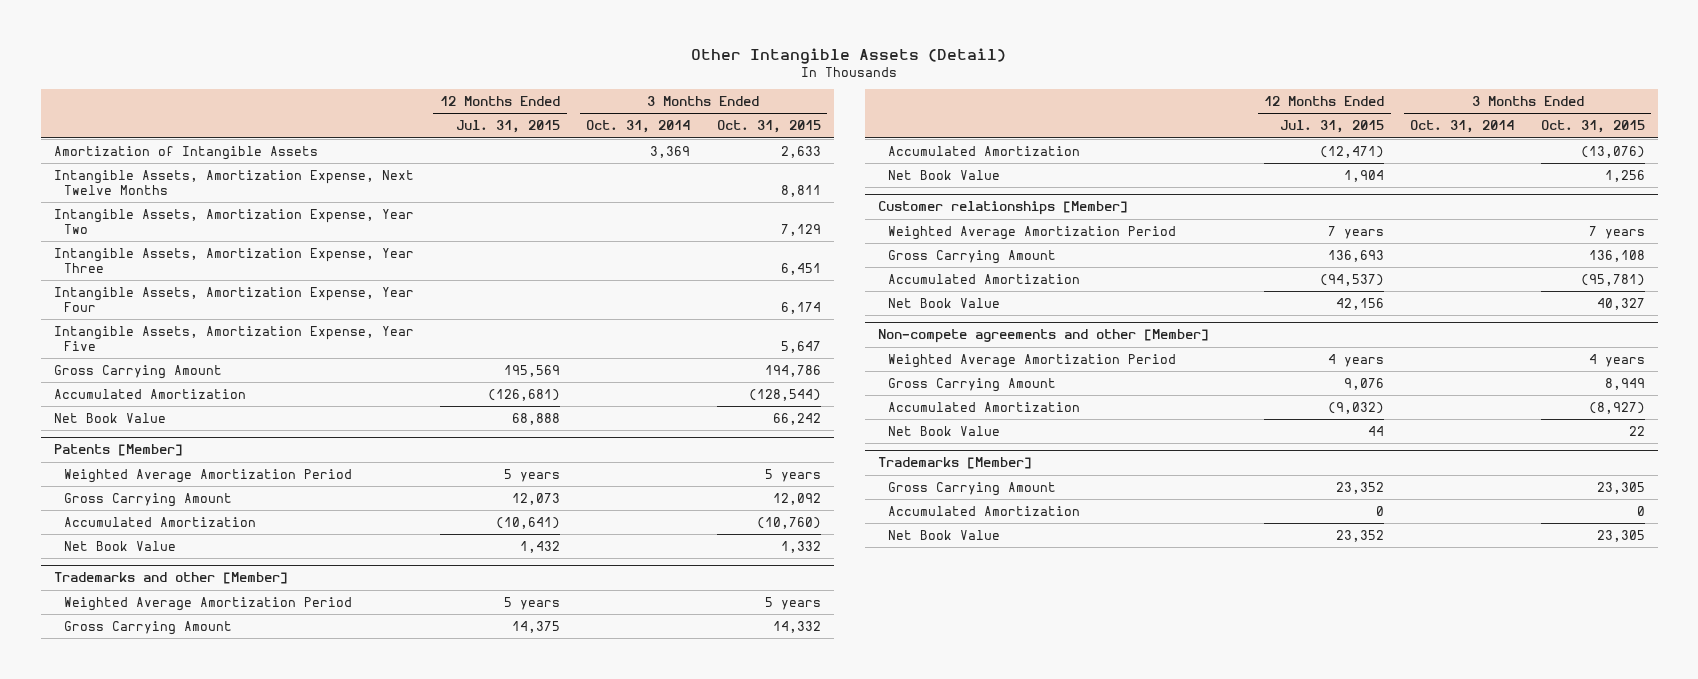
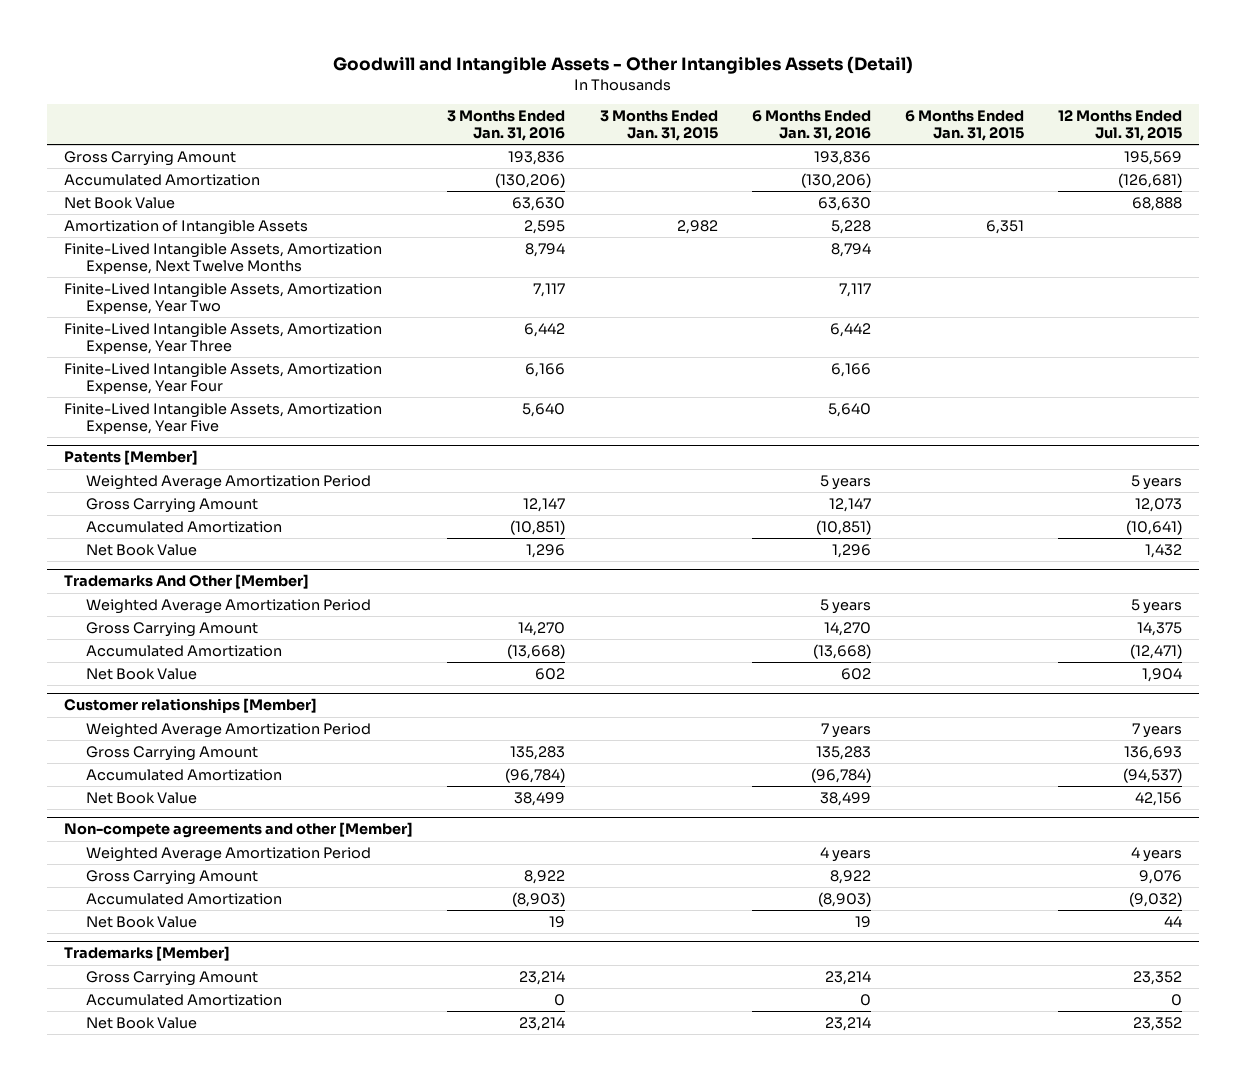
- Other Intangible Assets (Detail)
+ Goodwill and Intangible Assets - Other Intangibles Assets (Detail)
- | 12 Months Ended Jul. 31, 2015 | 3 Months Ended Oct. 31, 2014 | 3 Months Ended Oct. 31, 2015
+ | 3 Months Ended Jan. 31, 2016 | 3 Months Ended Jan. 31, 2015 | 6 Months Ended Jan. 31, 2016 | 6 Months Ended Jan. 31, 2015 | 12 Months Ended Jul. 31, 2015
- Intangible Assets, Amortization Expense, Next Twelve Months | | | 8,811
- Intangible Assets, Amortization Expense, Year Two | | | 7,129
- Intangible Assets, Amortization Expense, Year Three | | | 6,451
- Intangible Assets, Amortization Expense, Year Four | | | 6,174
- Intangible Assets, Amortization Expense, Year Five | | | 5,647
moved down: Amortization of Intangible Assets | 2,595 | 2,982 | 5,228 | 6,351 |
+ Finite-Lived Intangible Assets, Amortization Expense, Next Twelve Months | 8,794 | | 8,794 | |
+ Finite-Lived Intangible Assets, Amortization Expense, Year Two | 7,117 | | 7,117 | |
+ Finite-Lived Intangible Assets, Amortization Expense, Year Three | 6,442 | | 6,442 | |
+ Finite-Lived Intangible Assets, Amortization Expense, Year Four | 6,166 | | 6,166 | |
+ Finite-Lived Intangible Assets, Amortization Expense, Year Five | 5,640 | | 5,640 | |
- Trademarks and other [Member]
+ Trademarks And Other [Member]

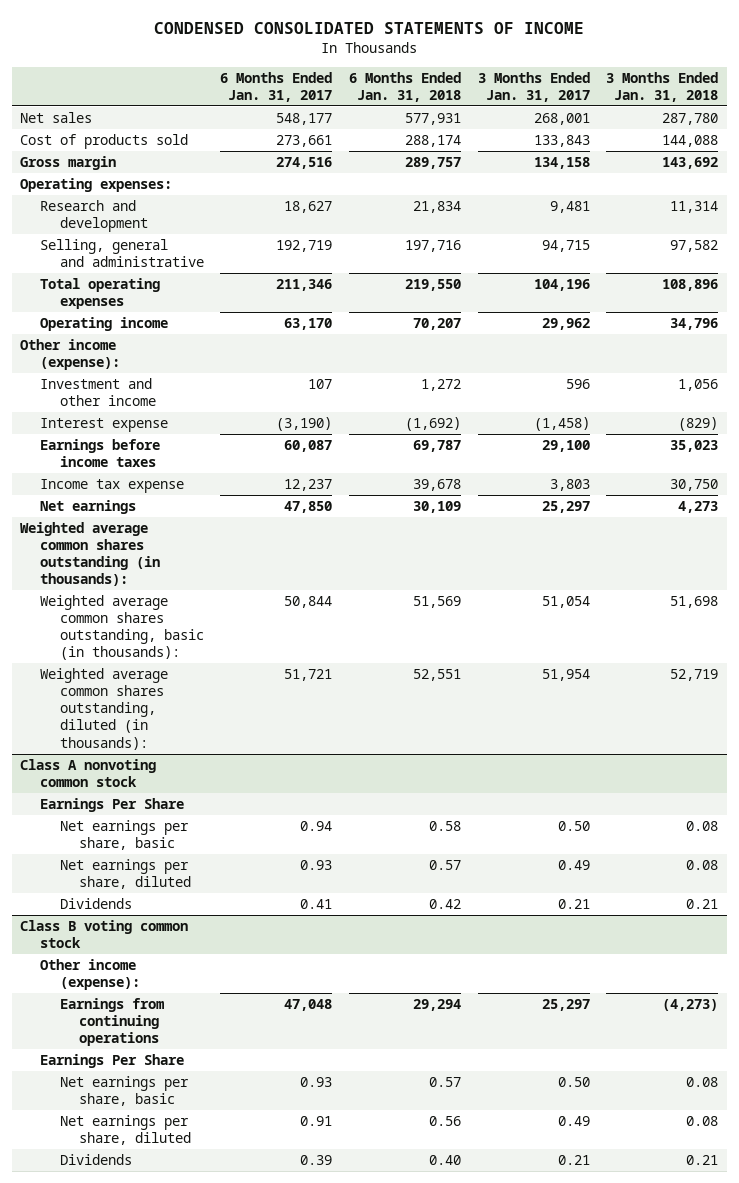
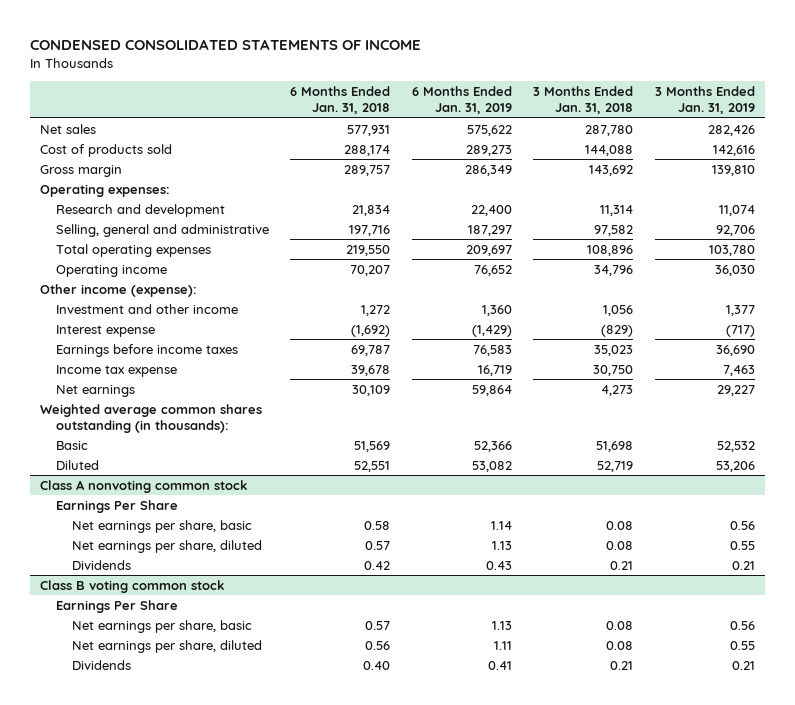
- | 6 Months Ended Jan. 31, 2017 | 6 Months Ended Jan. 31, 2018 | 3 Months Ended Jan. 31, 2017 | 3 Months Ended Jan. 31, 2018
+ | 6 Months Ended Jan. 31, 2018 | 6 Months Ended Jan. 31, 2019 | 3 Months Ended Jan. 31, 2018 | 3 Months Ended Jan. 31, 2019
- Weighted average common shares outstanding, basic (in thousands): | 50,844 | 51,569 | 51,054 | 51,698
- Weighted average common shares outstanding, diluted (in thousands): | 51,721 | 52,551 | 51,954 | 52,719
+ Basic | 51,569 | 52,366 | 51,698 | 52,532
+ Diluted | 52,551 | 53,082 | 52,719 | 53,206
@ Class B voting common stock
- Other income (expense):
- Earnings from continuing operations | 47,048 | 29,294 | 25,297 | (4,273)

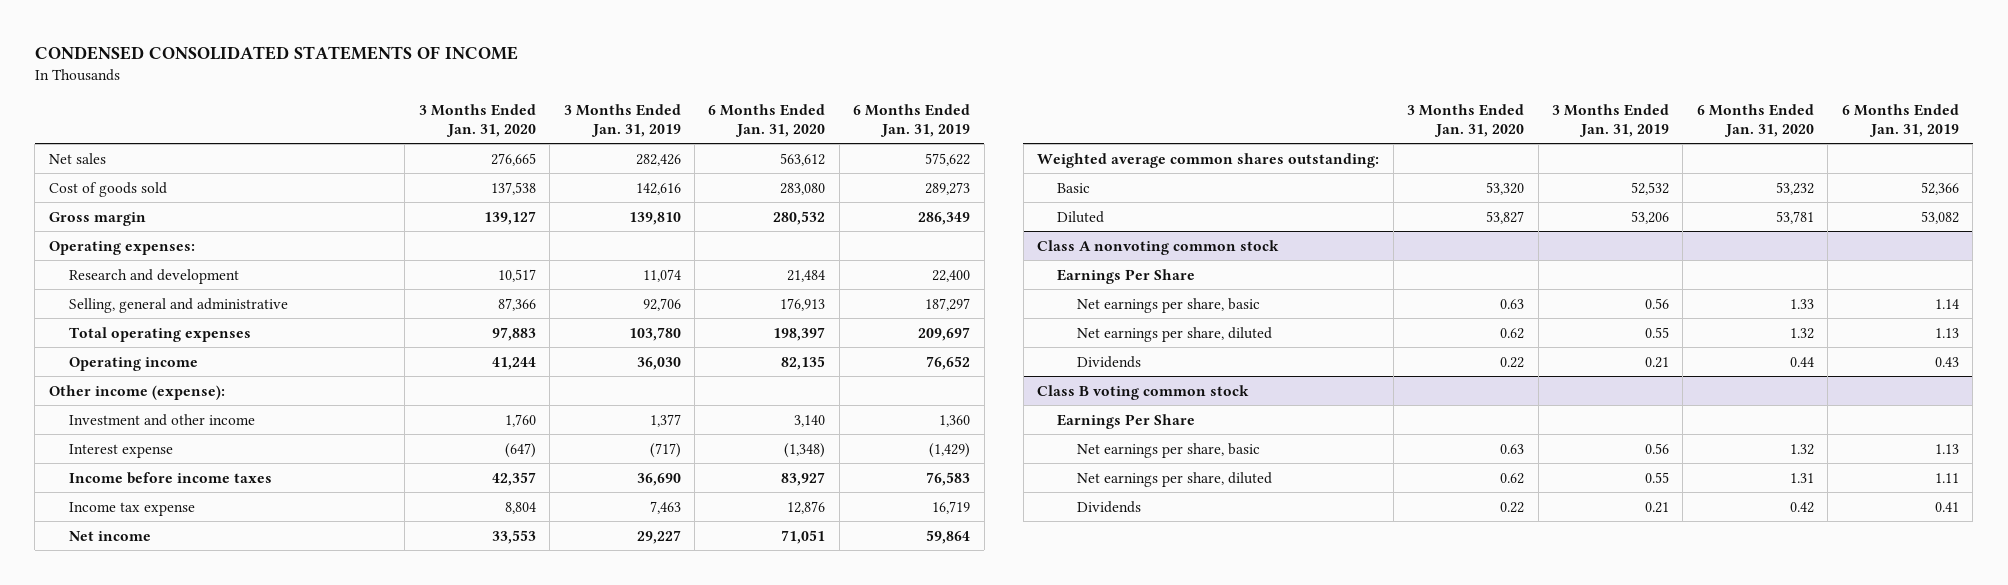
- | 6 Months Ended Jan. 31, 2018 | 6 Months Ended Jan. 31, 2019 | 3 Months Ended Jan. 31, 2018 | 3 Months Ended Jan. 31, 2019
+ | 3 Months Ended Jan. 31, 2020 | 3 Months Ended Jan. 31, 2019 | 6 Months Ended Jan. 31, 2020 | 6 Months Ended Jan. 31, 2019
- Cost of products sold | 288,174 | 289,273 | 144,088 | 142,616
+ Cost of goods sold | 137,538 | 142,616 | 283,080 | 289,273
- Earnings before income taxes | 69,787 | 76,583 | 35,023 | 36,690
+ Income before income taxes | 42,357 | 36,690 | 83,927 | 76,583
- Net earnings | 30,109 | 59,864 | 4,273 | 29,227
- Weighted average common shares outstanding (in thousands):
+ Net income | 33,553 | 29,227 | 71,051 | 59,864
+ Weighted average common shares outstanding:

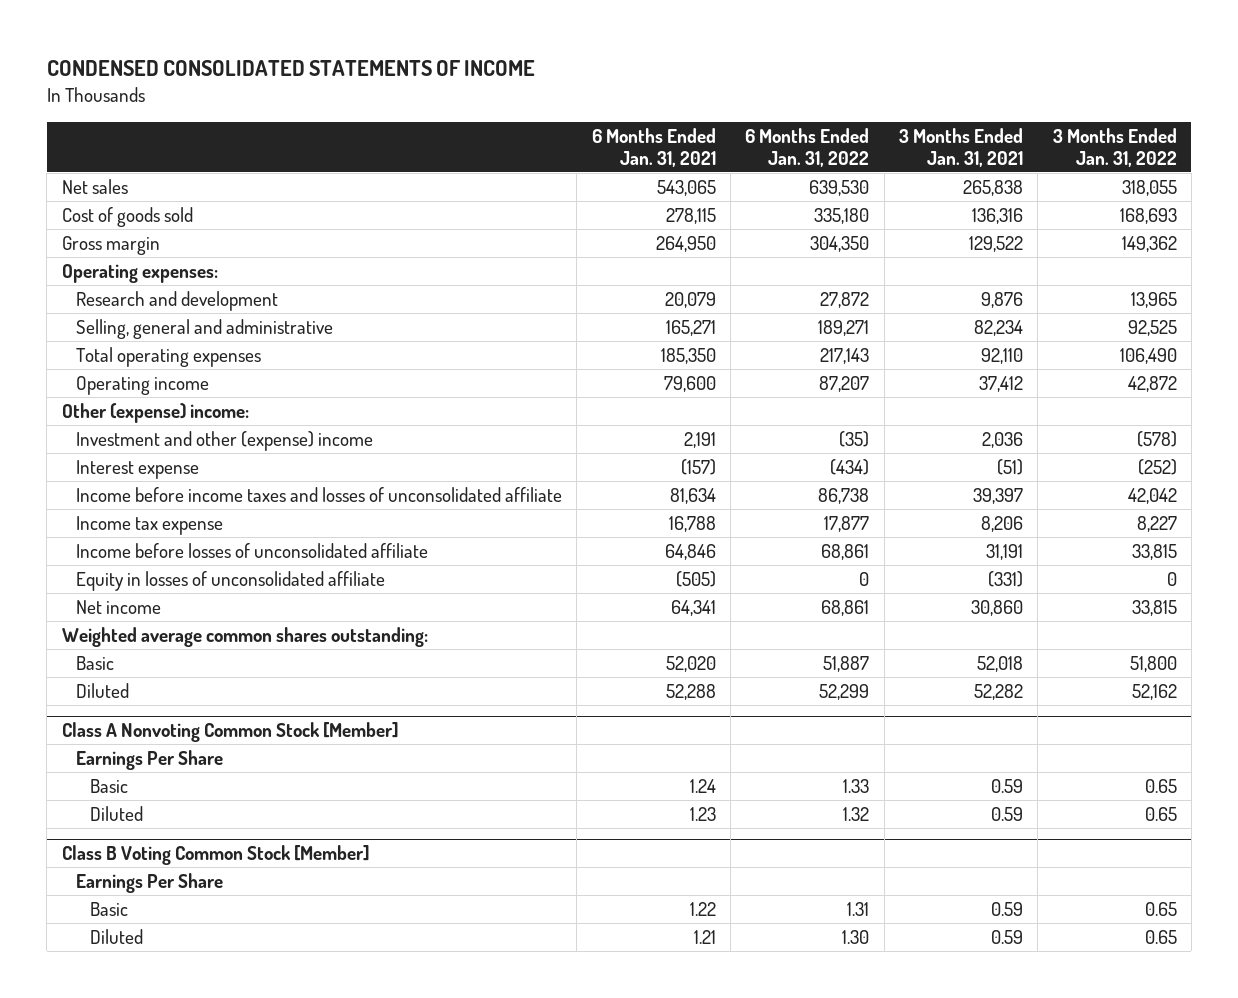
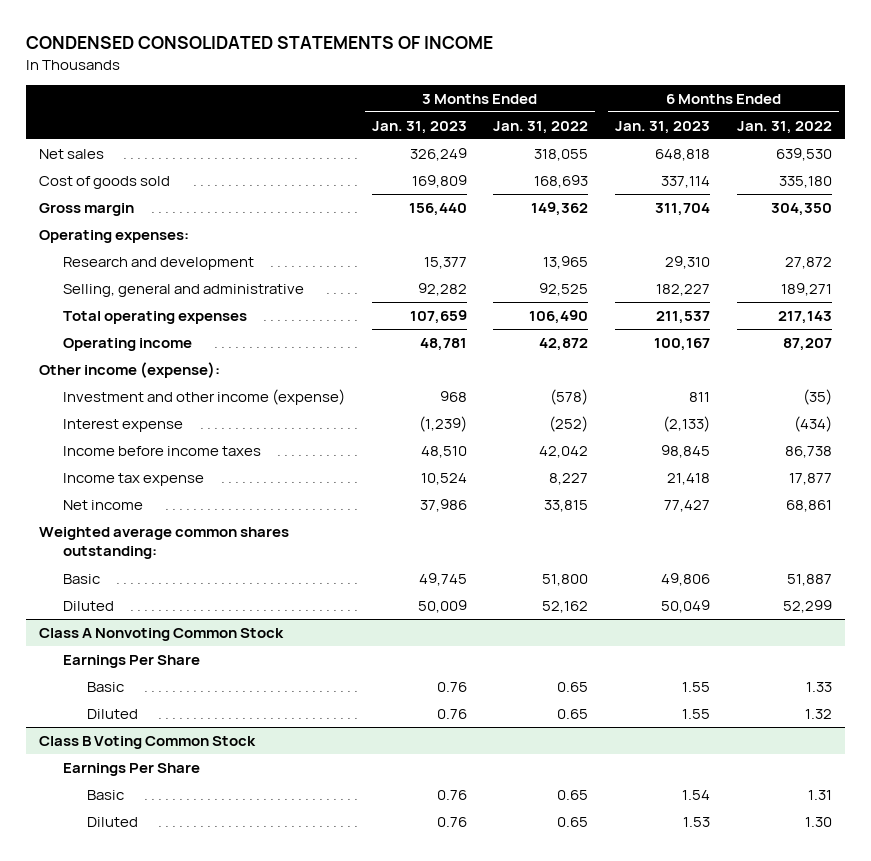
- | 6 Months Ended Jan. 31, 2021 | 6 Months Ended Jan. 31, 2022 | 3 Months Ended Jan. 31, 2021 | 3 Months Ended Jan. 31, 2022
+ | 3 Months Ended Jan. 31, 2023 | 3 Months Ended Jan. 31, 2022 | 6 Months Ended Jan. 31, 2023 | 6 Months Ended Jan. 31, 2022
- Other (expense) income:
- Investment and other (expense) income | 2,191 | (35) | 2,036 | (578)
+ Other income (expense):
+ Investment and other income (expense) | 968 | (578) | 811 | (35)
- Income before income taxes and losses of unconsolidated affiliate | 81,634 | 86,738 | 39,397 | 42,042
+ Income before income taxes | 48,510 | 42,042 | 98,845 | 86,738
- Income before losses of unconsolidated affiliate | 64,846 | 68,861 | 31,191 | 33,815
- Equity in losses of unconsolidated affiliate | (505) | 0 | (331) | 0
- Class A Nonvoting Common Stock [Member]
+ Class A Nonvoting Common Stock
- Class B Voting Common Stock [Member]
+ Class B Voting Common Stock

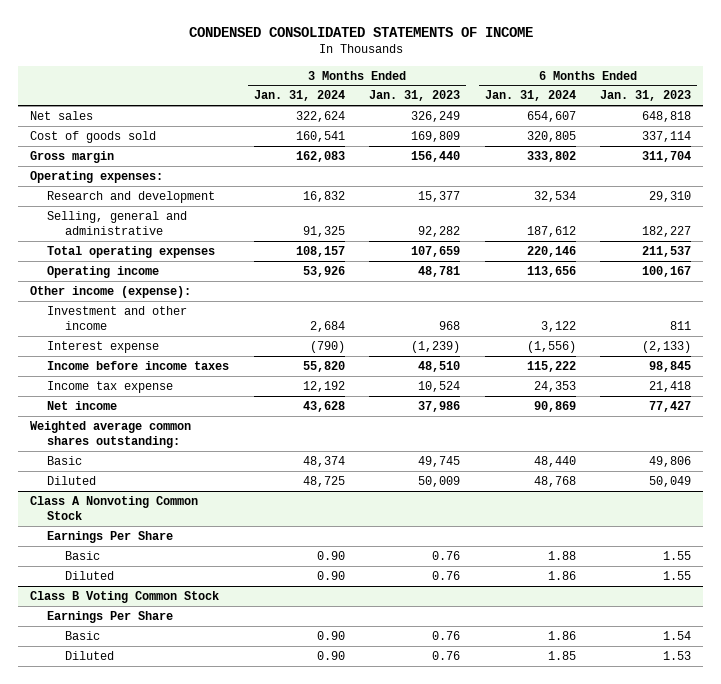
- | 3 Months Ended Jan. 31, 2023 | 3 Months Ended Jan. 31, 2022 | 6 Months Ended Jan. 31, 2023 | 6 Months Ended Jan. 31, 2022
+ | 3 Months Ended Jan. 31, 2024 | 3 Months Ended Jan. 31, 2023 | 6 Months Ended Jan. 31, 2024 | 6 Months Ended Jan. 31, 2023
- Investment and other income (expense) | 968 | (578) | 811 | (35)
+ Investment and other income | 2,684 | 968 | 3,122 | 811

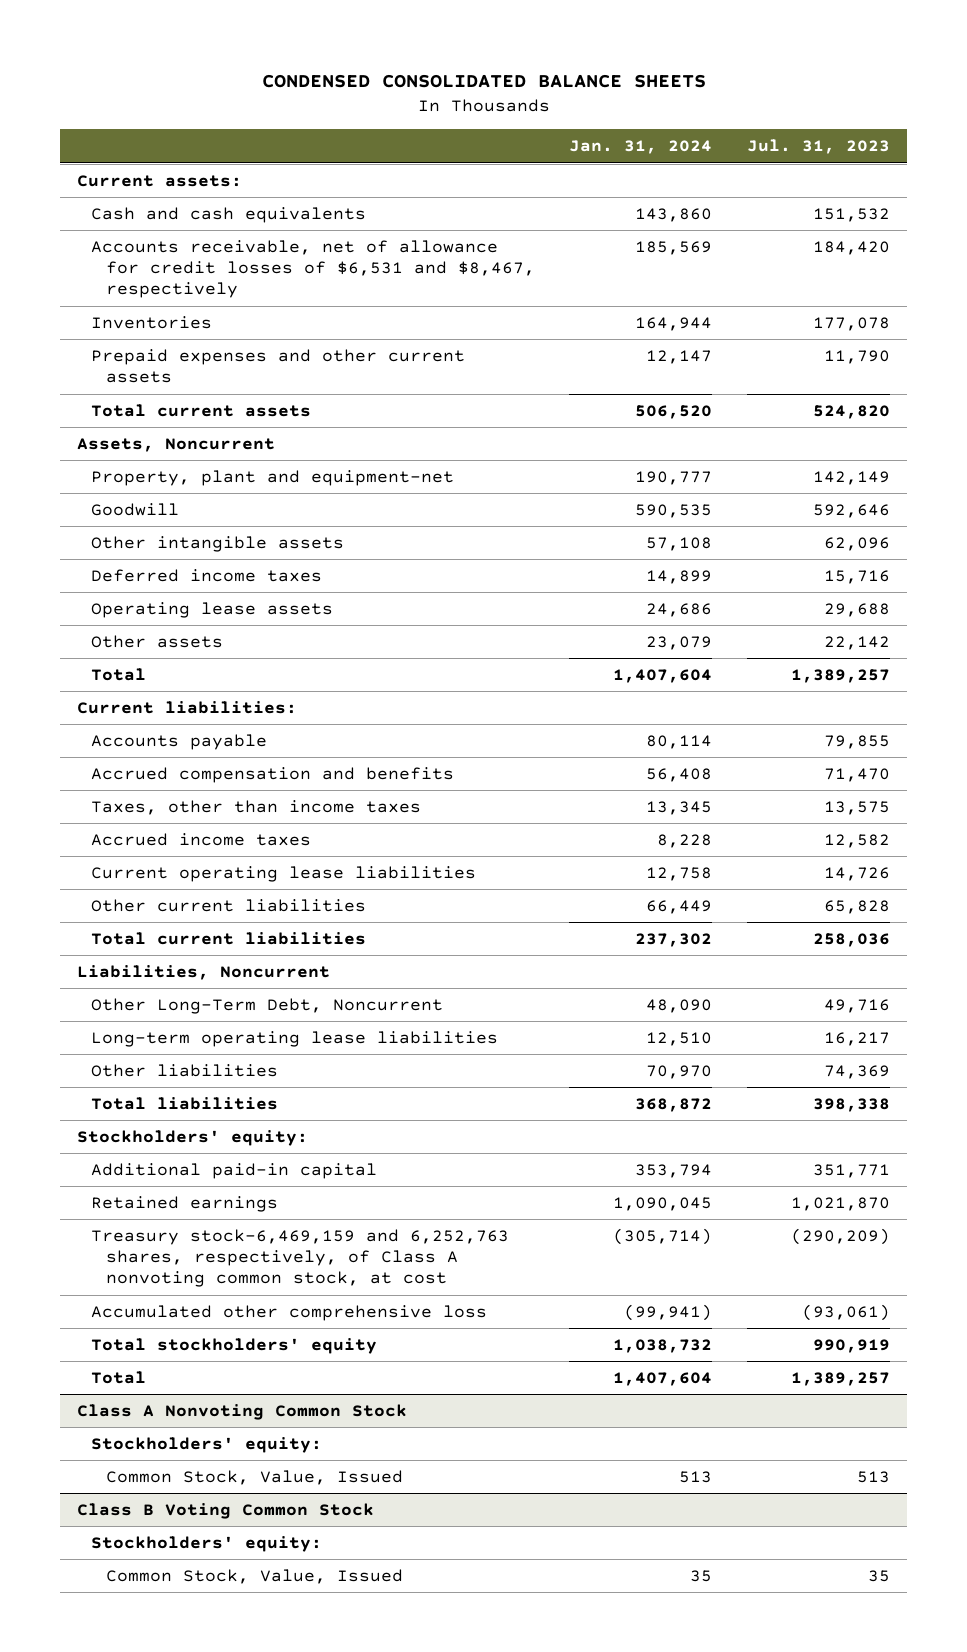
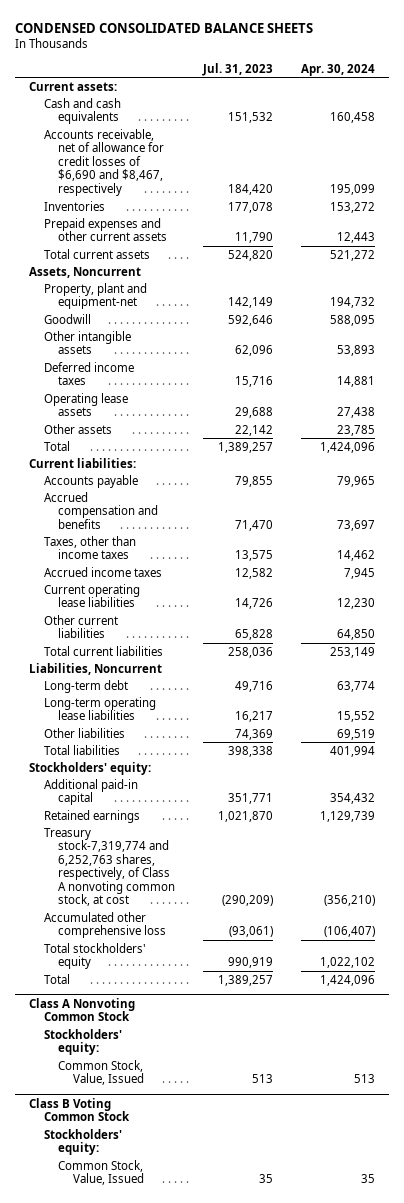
- | Jan. 31, 2024 | Jul. 31, 2023
+ | Jul. 31, 2023 | Apr. 30, 2024
- Accounts receivable, net of allowance for credit losses of $6,531 and $8,467, respectively | 185,569 | 184,420
+ Accounts receivable, net of allowance for credit losses of $6,690 and $8,467, respectively | 184,420 | 195,099
- Other Long-Term Debt, Noncurrent | 48,090 | 49,716
+ Long-term debt | 49,716 | 63,774
- Treasury stock-6,469,159 and 6,252,763 shares, respectively, of Class A nonvoting common stock, at cost | (305,714) | (290,209)
+ Treasury stock-7,319,774 and 6,252,763 shares, respectively, of Class A nonvoting common stock, at cost | (290,209) | (356,210)

